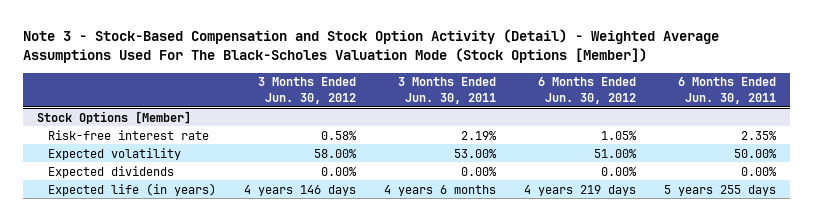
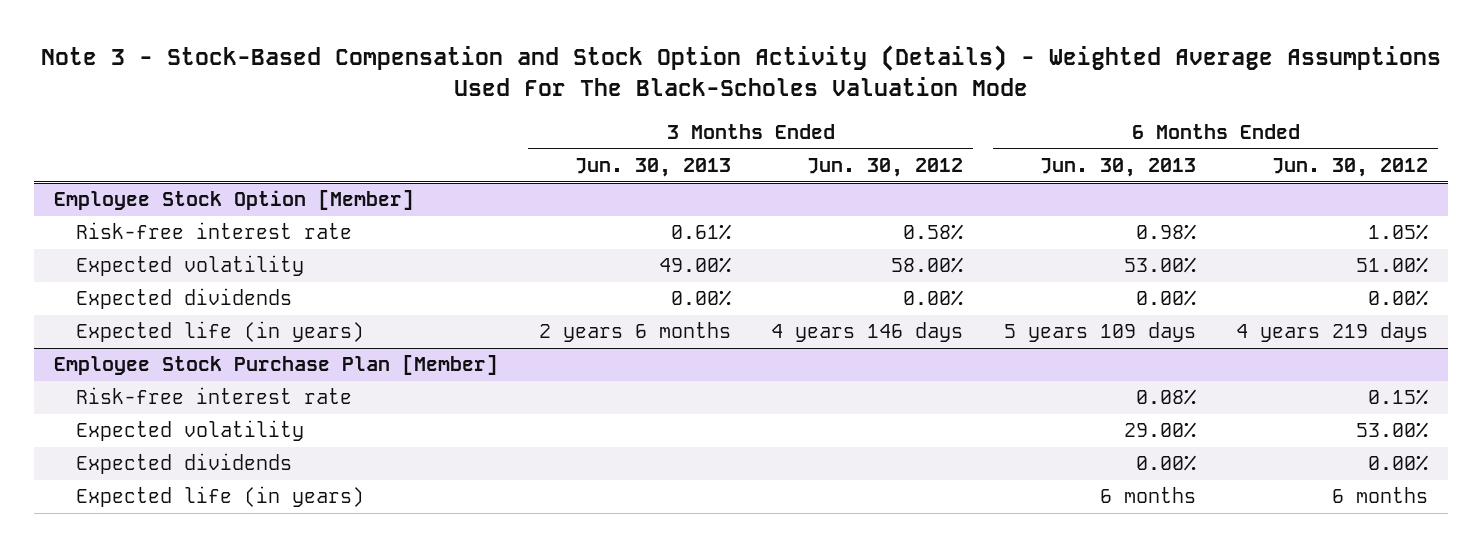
- Note 3 - Stock-Based Compensation and Stock Option Activity (Detail) - Weighted Average Assumptions Used For The Black-Scholes Valuation Mode (Stock Options [Member])
+ Note 3 - Stock-Based Compensation and Stock Option Activity (Details) - Weighted Average Assumptions Used For The Black-Scholes Valuation Mode
- | 3 Months Ended Jun. 30, 2012 | 3 Months Ended Jun. 30, 2011 | 6 Months Ended Jun. 30, 2012 | 6 Months Ended Jun. 30, 2011
+ | 3 Months Ended Jun. 30, 2013 | 3 Months Ended Jun. 30, 2012 | 6 Months Ended Jun. 30, 2013 | 6 Months Ended Jun. 30, 2012
- Stock Options [Member]
+ Employee Stock Option [Member]
+ Employee Stock Purchase Plan [Member]
+ Risk-free interest rate | | | 0.08% | 0.15%
+ Expected volatility | | | 29.00% | 53.00%
+ Expected dividends | | | 0.00% | 0.00%
+ Expected life (in years) | | | 6 months | 6 months

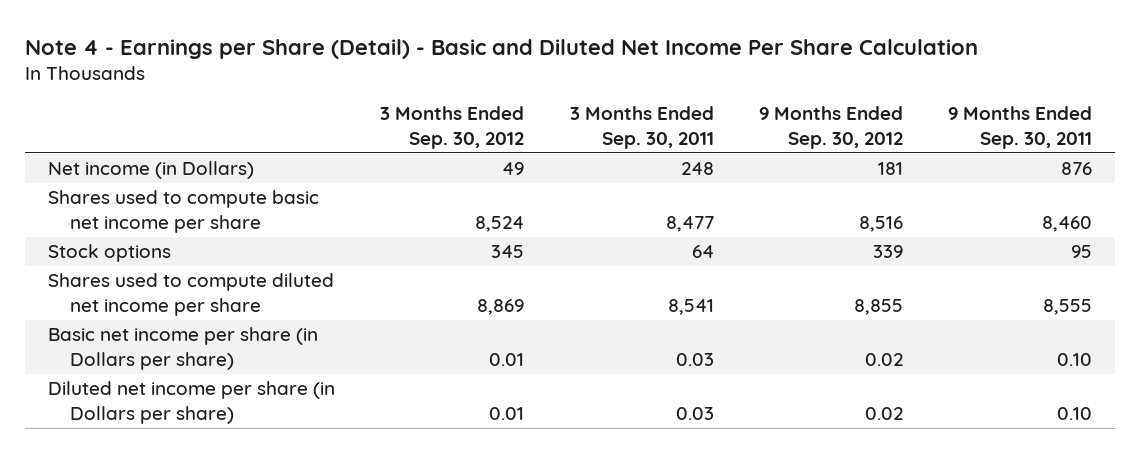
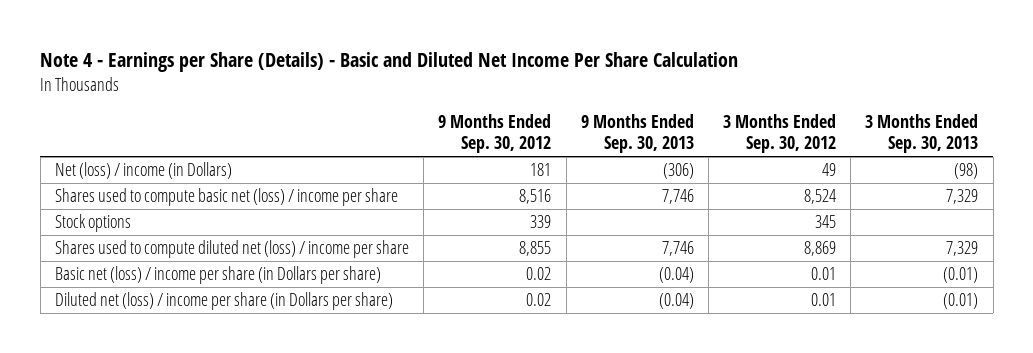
- Note 4 - Earnings per Share (Detail) - Basic and Diluted Net Income Per Share Calculation
+ Note 4 - Earnings per Share (Details) - Basic and Diluted Net Income Per Share Calculation
- | 3 Months Ended Sep. 30, 2012 | 3 Months Ended Sep. 30, 2011 | 9 Months Ended Sep. 30, 2012 | 9 Months Ended Sep. 30, 2011
+ | 9 Months Ended Sep. 30, 2012 | 9 Months Ended Sep. 30, 2013 | 3 Months Ended Sep. 30, 2012 | 3 Months Ended Sep. 30, 2013
- Net income (in Dollars) | 49 | 248 | 181 | 876
- Shares used to compute basic net income per share | 8,524 | 8,477 | 8,516 | 8,460
+ Net (loss) / income (in Dollars) | 181 | (306) | 49 | (98)
+ Shares used to compute basic net (loss) / income per share | 8,516 | 7,746 | 8,524 | 7,329
- Shares used to compute diluted net income per share | 8,869 | 8,541 | 8,855 | 8,555
- Basic net income per share (in Dollars per share) | 0.01 | 0.03 | 0.02 | 0.10
- Diluted net income per share (in Dollars per share) | 0.01 | 0.03 | 0.02 | 0.10
+ Shares used to compute diluted net (loss) / income per share | 8,855 | 7,746 | 8,869 | 7,329
+ Basic net (loss) / income per share (in Dollars per share) | 0.02 | (0.04) | 0.01 | (0.01)
+ Diluted net (loss) / income per share (in Dollars per share) | 0.02 | (0.04) | 0.01 | (0.01)

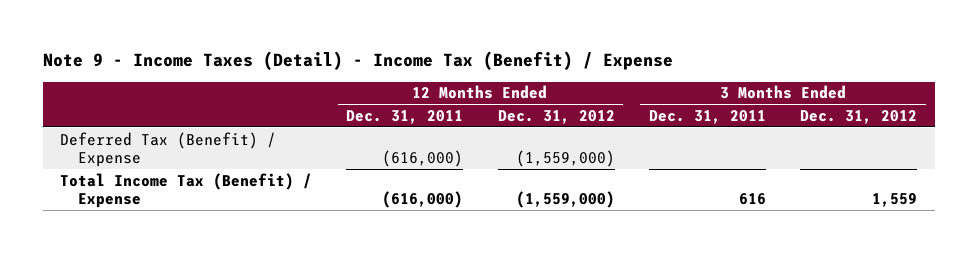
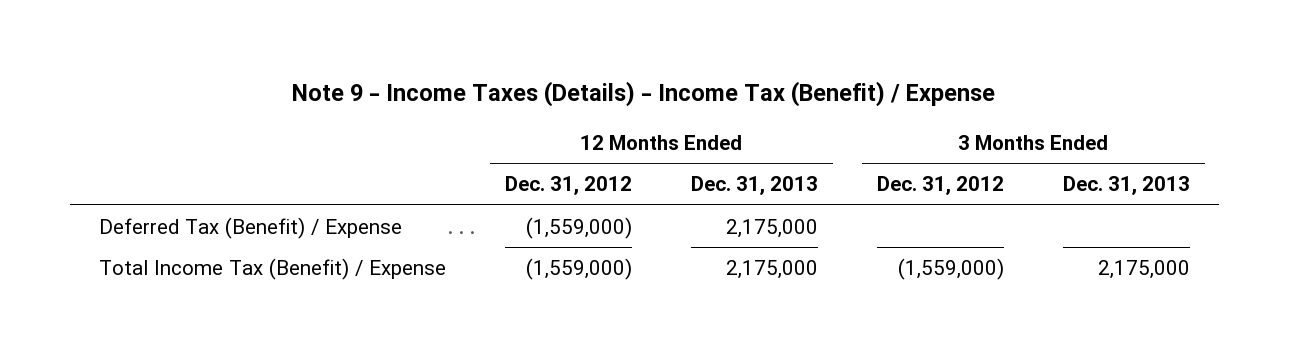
- Note 9 - Income Taxes (Detail) - Income Tax (Benefit) / Expense
+ Note 9 - Income Taxes (Details) - Income Tax (Benefit) / Expense
- | 12 Months Ended Dec. 31, 2011 | 12 Months Ended Dec. 31, 2012 | 3 Months Ended Dec. 31, 2011 | 3 Months Ended Dec. 31, 2012
+ | 12 Months Ended Dec. 31, 2012 | 12 Months Ended Dec. 31, 2013 | 3 Months Ended Dec. 31, 2012 | 3 Months Ended Dec. 31, 2013
- Total Income Tax (Benefit) / Expense | (616,000) | (1,559,000) | 616 | 1,559
+ Total Income Tax (Benefit) / Expense | (1,559,000) | 2,175,000 | (1,559,000) | 2,175,000

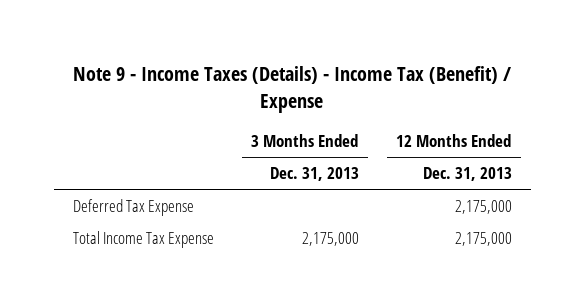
- | 12 Months Ended Dec. 31, 2012 | 12 Months Ended Dec. 31, 2013 | 3 Months Ended Dec. 31, 2012 | 3 Months Ended Dec. 31, 2013
+ | 3 Months Ended Dec. 31, 2013 | 12 Months Ended Dec. 31, 2013
- Deferred Tax (Benefit) / Expense | (1,559,000) | 2,175,000 | |
- Total Income Tax (Benefit) / Expense | (1,559,000) | 2,175,000 | (1,559,000) | 2,175,000
+ Deferred Tax Expense | | 2,175,000
+ Total Income Tax Expense | 2,175,000 | 2,175,000

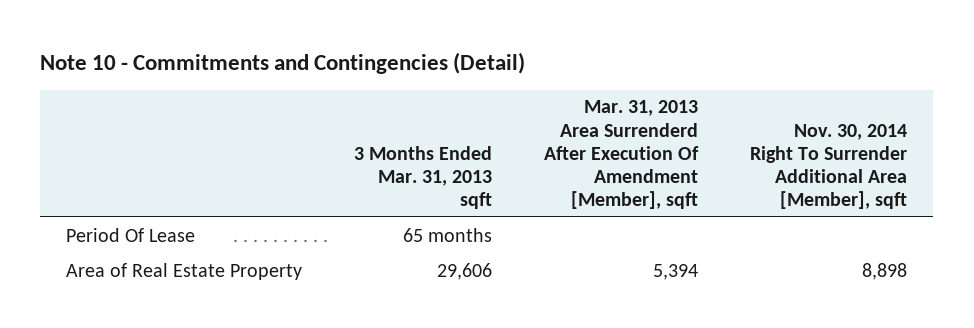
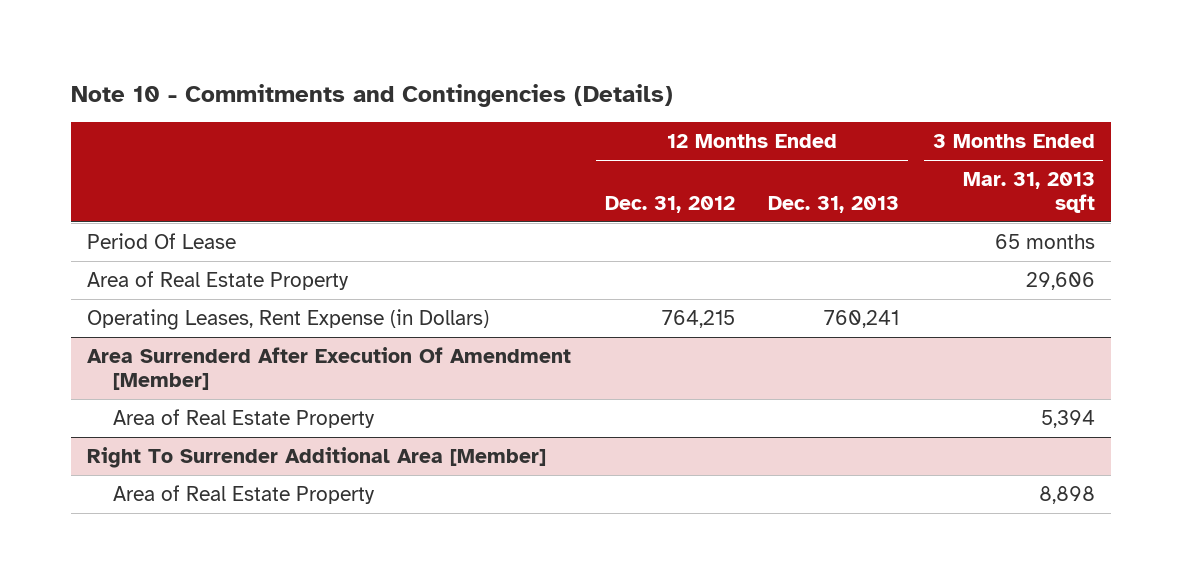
- Note 10 - Commitments and Contingencies (Detail)
+ Note 10 - Commitments and Contingencies (Details)
- | 3 Months Ended Mar. 31, 2013 sqft | Mar. 31, 2013 Area Surrenderd After Execution Of Amendment [Member], sqft | Nov. 30, 2014 Right To Surrender Additional Area [Member], sqft
+ | 12 Months Ended Dec. 31, 2012 | 12 Months Ended Dec. 31, 2013 | 3 Months Ended Mar. 31, 2013 sqft
+ Operating Leases, Rent Expense (in Dollars) | 764,215 | 760,241 |
+ Area Surrenderd After Execution Of Amendment [Member]
+ Area of Real Estate Property | | | 5,394
+ Right To Surrender Additional Area [Member]
+ Area of Real Estate Property | | | 8,898

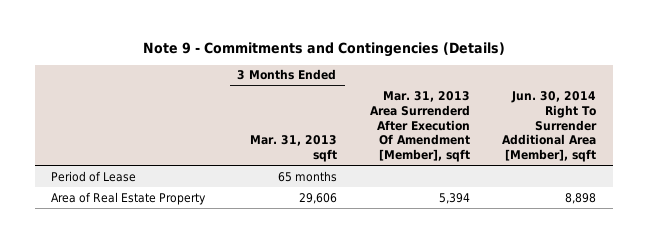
- Note 10 - Commitments and Contingencies (Details)
+ Note 9 - Commitments and Contingencies (Details)
- | 12 Months Ended Dec. 31, 2012 | 12 Months Ended Dec. 31, 2013 | 3 Months Ended Mar. 31, 2013 sqft
+ | 3 Months Ended Mar. 31, 2013 sqft | Mar. 31, 2013 Area Surrenderd After Execution Of Amendment [Member], sqft | Jun. 30, 2014 Right To Surrender Additional Area [Member], sqft
- Period Of Lease | | | 65 months
+ Period of Lease | 65 months | |
- Operating Leases, Rent Expense (in Dollars) | 764,215 | 760,241 |
- Area Surrenderd After Execution Of Amendment [Member]
- Area of Real Estate Property | | | 5,394
- Right To Surrender Additional Area [Member]
- Area of Real Estate Property | | | 8,898

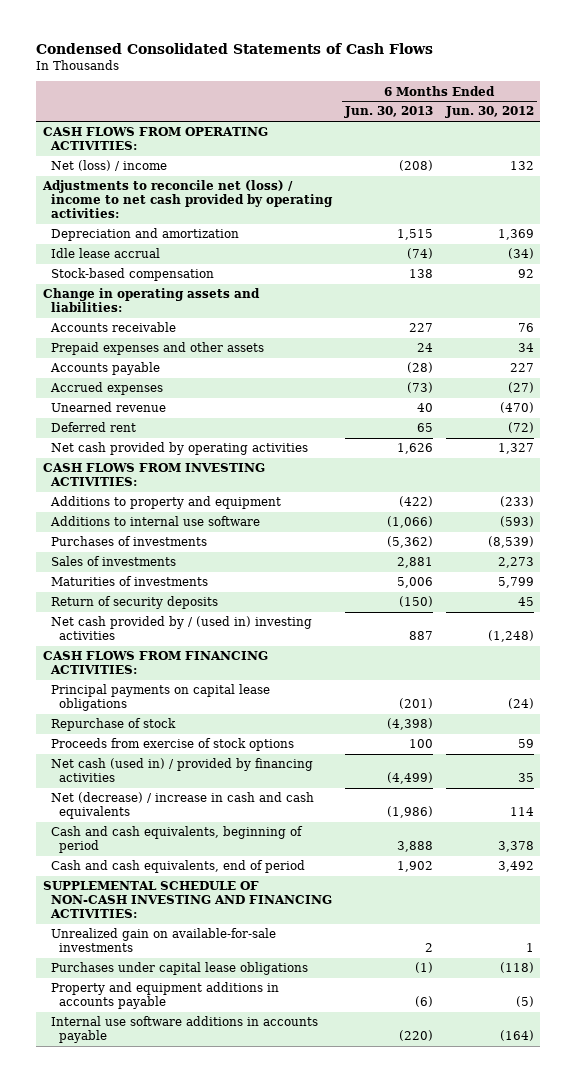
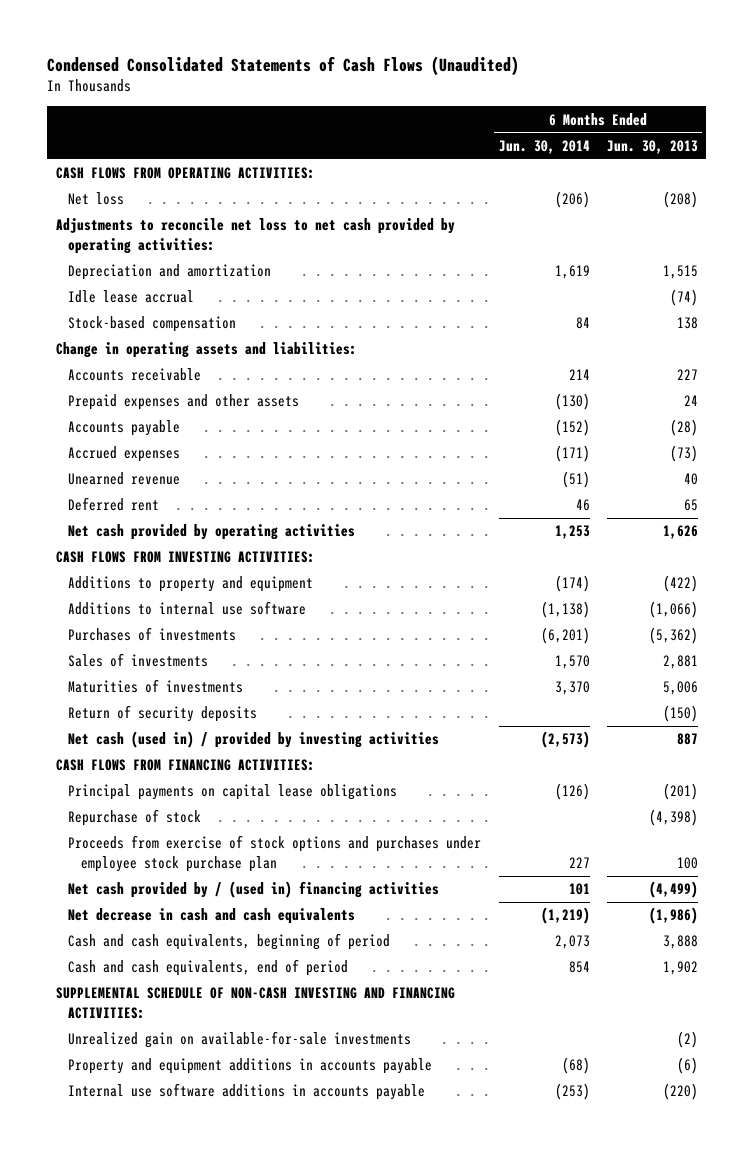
- Condensed Consolidated Statements of Cash Flows
+ Condensed Consolidated Statements of Cash Flows (Unaudited)
- | 6 Months Ended Jun. 30, 2013 | 6 Months Ended Jun. 30, 2012
+ | 6 Months Ended Jun. 30, 2014 | 6 Months Ended Jun. 30, 2013
- Net (loss) / income | (208) | 132
- Adjustments to reconcile net (loss) / income to net cash provided by operating activities:
+ Net loss | (206) | (208)
+ Adjustments to reconcile net loss to net cash provided by operating activities:
- Net cash provided by / (used in) investing activities | 887 | (1,248)
+ Net cash (used in) / provided by investing activities | (2,573) | 887
- Proceeds from exercise of stock options | 100 | 59
- Net cash (used in) / provided by financing activities | (4,499) | 35
- Net (decrease) / increase in cash and cash equivalents | (1,986) | 114
+ Proceeds from exercise of stock options and purchases under employee stock purchase plan | 227 | 100
+ Net cash provided by / (used in) financing activities | 101 | (4,499)
+ Net decrease in cash and cash equivalents | (1,219) | (1,986)
- Unrealized gain on available-for-sale investments | 2 | 1
- Purchases under capital lease obligations | (1) | (118)
+ Unrealized gain on available-for-sale investments | | (2)

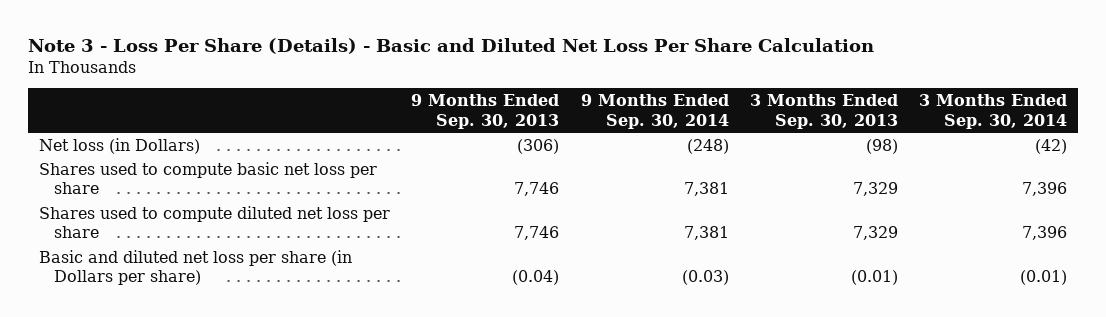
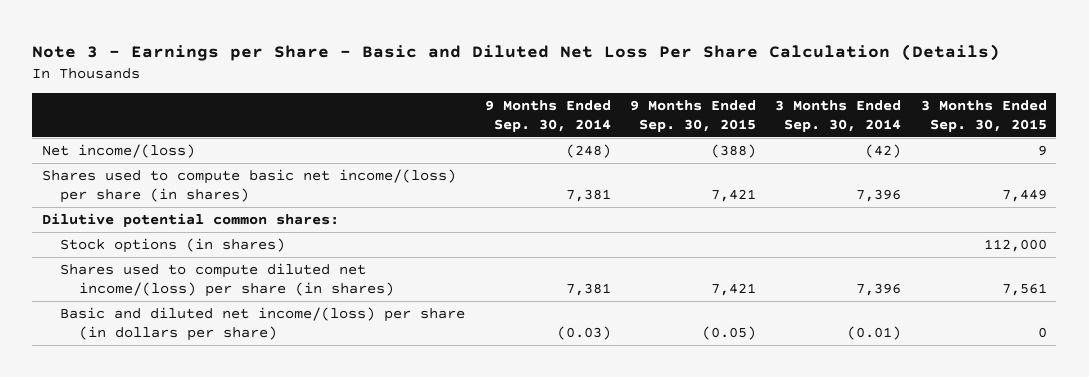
- Note 3 - Loss Per Share (Details) - Basic and Diluted Net Loss Per Share Calculation
+ Note 3 - Earnings per Share - Basic and Diluted Net Loss Per Share Calculation (Details)
- | 9 Months Ended Sep. 30, 2013 | 9 Months Ended Sep. 30, 2014 | 3 Months Ended Sep. 30, 2013 | 3 Months Ended Sep. 30, 2014
+ | 9 Months Ended Sep. 30, 2014 | 9 Months Ended Sep. 30, 2015 | 3 Months Ended Sep. 30, 2014 | 3 Months Ended Sep. 30, 2015
- Net loss (in Dollars) | (306) | (248) | (98) | (42)
- Shares used to compute basic net loss per share | 7,746 | 7,381 | 7,329 | 7,396
- Shares used to compute diluted net loss per share | 7,746 | 7,381 | 7,329 | 7,396
- Basic and diluted net loss per share (in Dollars per share) | (0.04) | (0.03) | (0.01) | (0.01)
+ Net income/(loss) | (248) | (388) | (42) | 9
+ Shares used to compute basic net income/(loss) per share (in shares) | 7,381 | 7,421 | 7,396 | 7,449
+ Dilutive potential common shares:
+ Stock options (in shares) | | | | 112,000
+ Shares used to compute diluted net income/(loss) per share (in shares) | 7,381 | 7,421 | 7,396 | 7,561
+ Basic and diluted net income/(loss) per share (in dollars per share) | (0.03) | (0.05) | (0.01) | 0

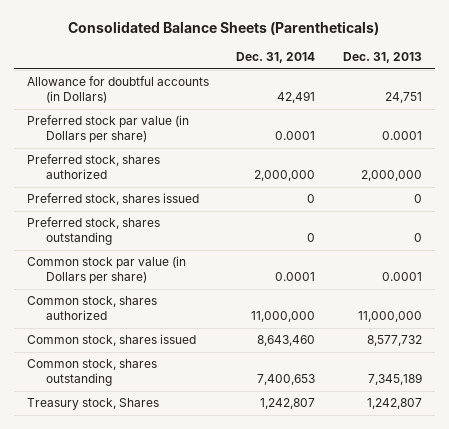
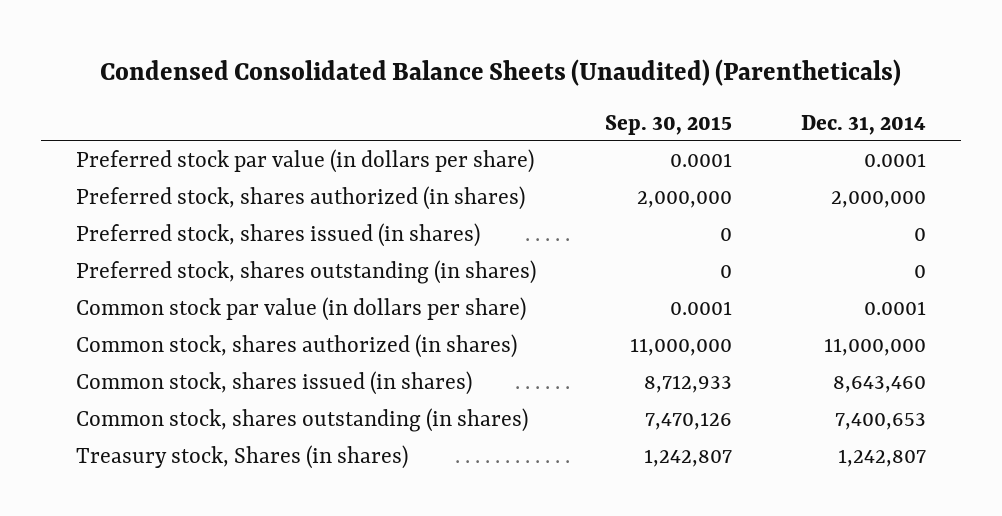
- Consolidated Balance Sheets (Parentheticals)
+ Condensed Consolidated Balance Sheets (Unaudited) (Parentheticals)
- | Dec. 31, 2014 | Dec. 31, 2013
+ | Sep. 30, 2015 | Dec. 31, 2014
- Allowance for doubtful accounts (in Dollars) | 42,491 | 24,751
- Preferred stock par value (in Dollars per share) | 0.0001 | 0.0001
- Preferred stock, shares authorized | 2,000,000 | 2,000,000
- Preferred stock, shares issued | 0 | 0
- Preferred stock, shares outstanding | 0 | 0
- Common stock par value (in Dollars per share) | 0.0001 | 0.0001
- Common stock, shares authorized | 11,000,000 | 11,000,000
- Common stock, shares issued | 8,643,460 | 8,577,732
- Common stock, shares outstanding | 7,400,653 | 7,345,189
- Treasury stock, Shares | 1,242,807 | 1,242,807
+ Preferred stock par value (in dollars per share) | 0.0001 | 0.0001
+ Preferred stock, shares authorized (in shares) | 2,000,000 | 2,000,000
+ Preferred stock, shares issued (in shares) | 0 | 0
+ Preferred stock, shares outstanding (in shares) | 0 | 0
+ Common stock par value (in dollars per share) | 0.0001 | 0.0001
+ Common stock, shares authorized (in shares) | 11,000,000 | 11,000,000
+ Common stock, shares issued (in shares) | 8,712,933 | 8,643,460
+ Common stock, shares outstanding (in shares) | 7,470,126 | 7,400,653
+ Treasury stock, Shares (in shares) | 1,242,807 | 1,242,807

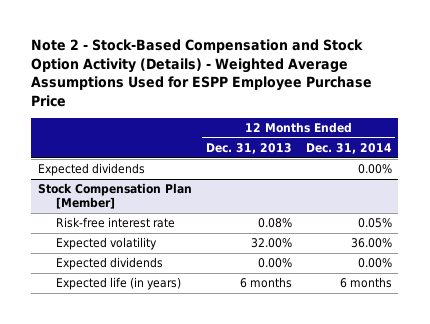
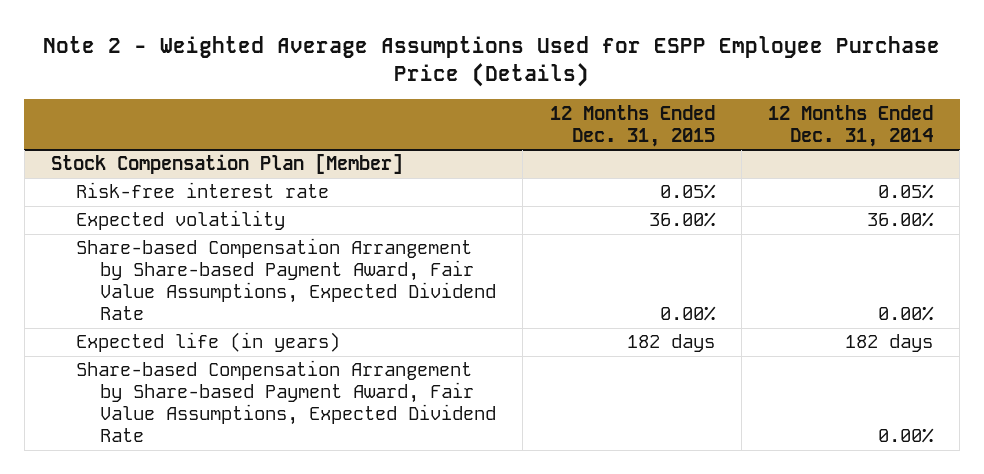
- Note 2 - Stock-Based Compensation and Stock Option Activity (Details) - Weighted Average Assumptions Used for ESPP Employee Purchase Price
+ Note 2 - Weighted Average Assumptions Used for ESPP Employee Purchase Price (Details)
- | 12 Months Ended Dec. 31, 2013 | 12 Months Ended Dec. 31, 2014
+ | 12 Months Ended Dec. 31, 2015 | 12 Months Ended Dec. 31, 2014
- Expected dividends | | 0.00%
@ Stock Compensation Plan [Member]
- Expected dividends | 0.00% | 0.00%
- Expected life (in years) | 6 months | 6 months
+ Share-based Compensation Arrangement by Share-based Payment Award, Fair Value Assumptions, Expected Dividend Rate | 0.00% | 0.00%
+ Expected life (in years) | 182 days | 182 days
+ Share-based Compensation Arrangement by Share-based Payment Award, Fair Value Assumptions, Expected Dividend Rate | | 0.00%

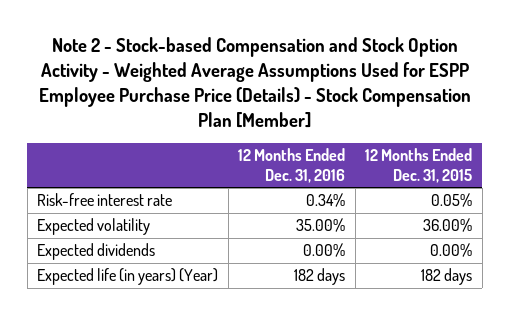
- Note 2 - Weighted Average Assumptions Used for ESPP Employee Purchase Price (Details)
+ Note 2 - Stock-based Compensation and Stock Option Activity - Weighted Average Assumptions Used for ESPP Employee Purchase Price (Details) - Stock Compensation Plan [Member]
- | 12 Months Ended Dec. 31, 2015 | 12 Months Ended Dec. 31, 2014
+ | 12 Months Ended Dec. 31, 2016 | 12 Months Ended Dec. 31, 2015
- Stock Compensation Plan [Member]
- Share-based Compensation Arrangement by Share-based Payment Award, Fair Value Assumptions, Expected Dividend Rate | 0.00% | 0.00%
- Expected life (in years) | 182 days | 182 days
- Share-based Compensation Arrangement by Share-based Payment Award, Fair Value Assumptions, Expected Dividend Rate | | 0.00%
+ Expected dividends | 0.00% | 0.00%
+ Expected life (in years) (Year) | 182 days | 182 days

